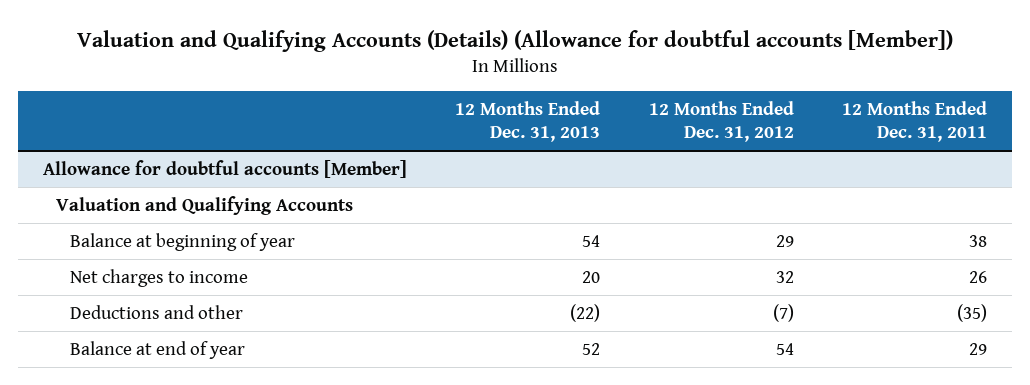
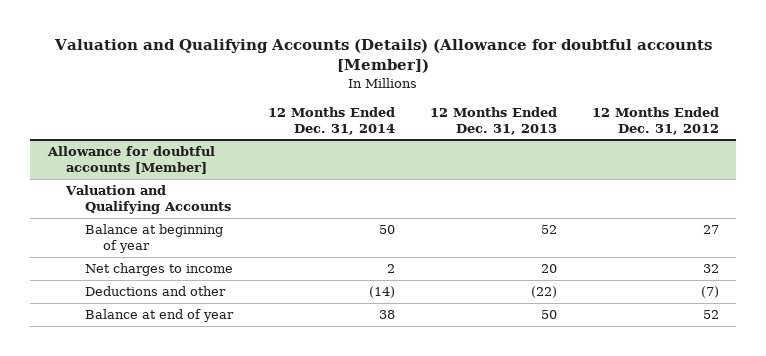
- | 12 Months Ended Dec. 31, 2013 | 12 Months Ended Dec. 31, 2012 | 12 Months Ended Dec. 31, 2011
+ | 12 Months Ended Dec. 31, 2014 | 12 Months Ended Dec. 31, 2013 | 12 Months Ended Dec. 31, 2012
@ Allowance for doubtful accounts [Member]
- Balance at beginning of year | 54 | 29 | 38
+ Balance at beginning of year | 50 | 52 | 27
- Balance at end of year | 52 | 54 | 29
+ Balance at end of year | 38 | 50 | 52

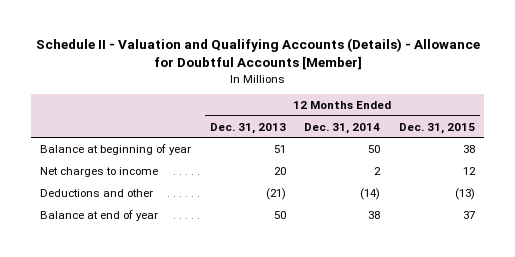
- Valuation and Qualifying Accounts (Details) (Allowance for doubtful accounts [Member])
+ Schedule II - Valuation and Qualifying Accounts (Details) - Allowance for Doubtful Accounts [Member]
- | 12 Months Ended Dec. 31, 2014 | 12 Months Ended Dec. 31, 2013 | 12 Months Ended Dec. 31, 2012
+ | 12 Months Ended Dec. 31, 2013 | 12 Months Ended Dec. 31, 2014 | 12 Months Ended Dec. 31, 2015
- Allowance for doubtful accounts [Member]
- Valuation and Qualifying Accounts
- Balance at beginning of year | 50 | 52 | 27
+ Balance at beginning of year | 51 | 50 | 38
- Deductions and other | (14) | (22) | (7)
+ Deductions and other | (21) | (14) | (13)

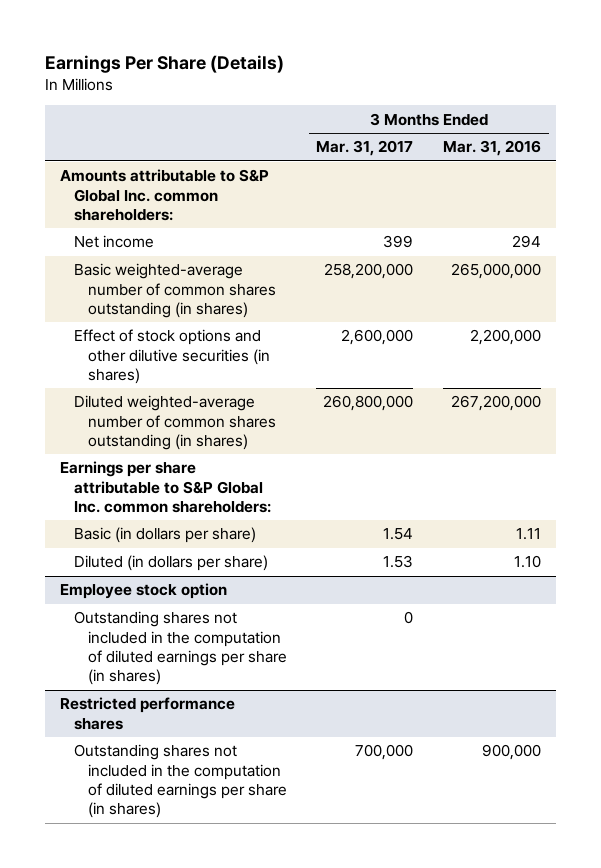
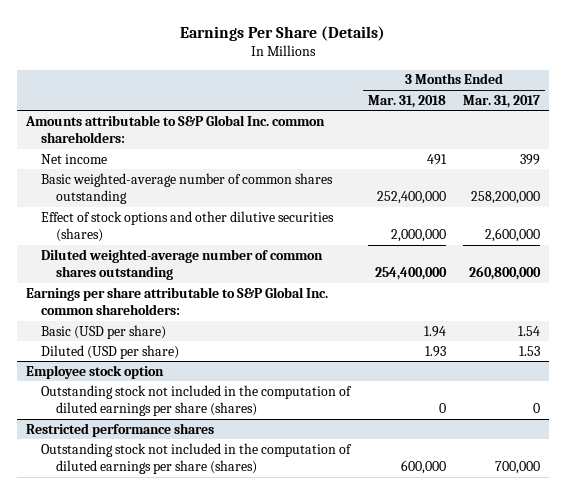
- | 3 Months Ended Mar. 31, 2017 | 3 Months Ended Mar. 31, 2016
+ | 3 Months Ended Mar. 31, 2018 | 3 Months Ended Mar. 31, 2017
- Basic weighted-average number of common shares outstanding (in shares) | 258,200,000 | 265,000,000
- Effect of stock options and other dilutive securities (in shares) | 2,600,000 | 2,200,000
- Diluted weighted-average number of common shares outstanding (in shares) | 260,800,000 | 267,200,000
+ Basic weighted-average number of common shares outstanding | 252,400,000 | 258,200,000
+ Effect of stock options and other dilutive securities (shares) | 2,000,000 | 2,600,000
+ Diluted weighted-average number of common shares outstanding | 254,400,000 | 260,800,000
- Basic (in dollars per share) | 1.54 | 1.11
- Diluted (in dollars per share) | 1.53 | 1.10
+ Basic (USD per share) | 1.94 | 1.54
+ Diluted (USD per share) | 1.93 | 1.53
@ Employee stock option
- Outstanding shares not included in the computation of diluted earnings per share (in shares) | 0 |
+ Outstanding stock not included in the computation of diluted earnings per share (shares) | 0 | 0
@ Restricted performance shares
- Outstanding shares not included in the computation of diluted earnings per share (in shares) | 700,000 | 900,000
+ Outstanding stock not included in the computation of diluted earnings per share (shares) | 600,000 | 700,000

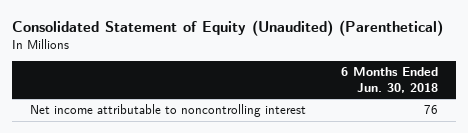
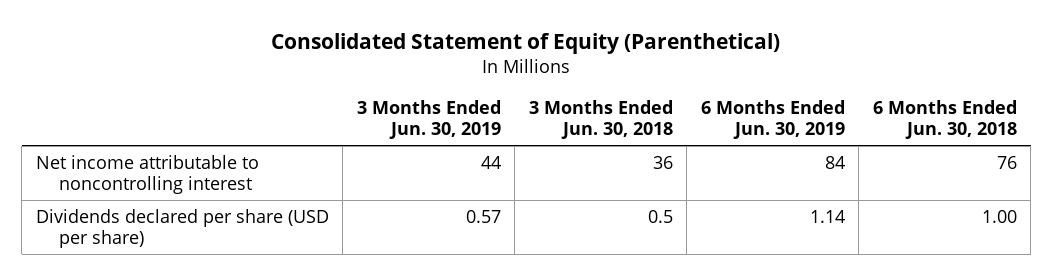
- Consolidated Statement of Equity (Unaudited) (Parenthetical)
+ Consolidated Statement of Equity (Parenthetical)
- | 6 Months Ended Jun. 30, 2018
+ | 3 Months Ended Jun. 30, 2019 | 3 Months Ended Jun. 30, 2018 | 6 Months Ended Jun. 30, 2019 | 6 Months Ended Jun. 30, 2018
+ Dividends declared per share (USD per share) | 0.57 | 0.5 | 1.14 | 1.00

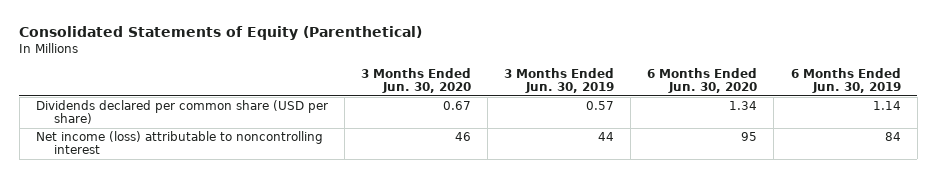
- Consolidated Statement of Equity (Parenthetical)
+ Consolidated Statements of Equity (Parenthetical)
- | 3 Months Ended Jun. 30, 2019 | 3 Months Ended Jun. 30, 2018 | 6 Months Ended Jun. 30, 2019 | 6 Months Ended Jun. 30, 2018
+ | 3 Months Ended Jun. 30, 2020 | 3 Months Ended Jun. 30, 2019 | 6 Months Ended Jun. 30, 2020 | 6 Months Ended Jun. 30, 2019
- Net income attributable to noncontrolling interest | 44 | 36 | 84 | 76
- Dividends declared per share (USD per share) | 0.57 | 0.5 | 1.14 | 1.00
+ Dividends declared per common share (USD per share) | 0.67 | 0.57 | 1.34 | 1.14
+ Net income (loss) attributable to noncontrolling interest | 46 | 44 | 95 | 84

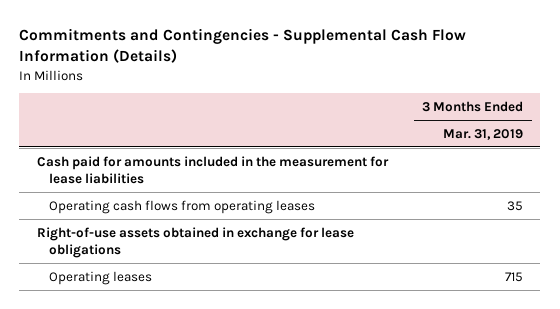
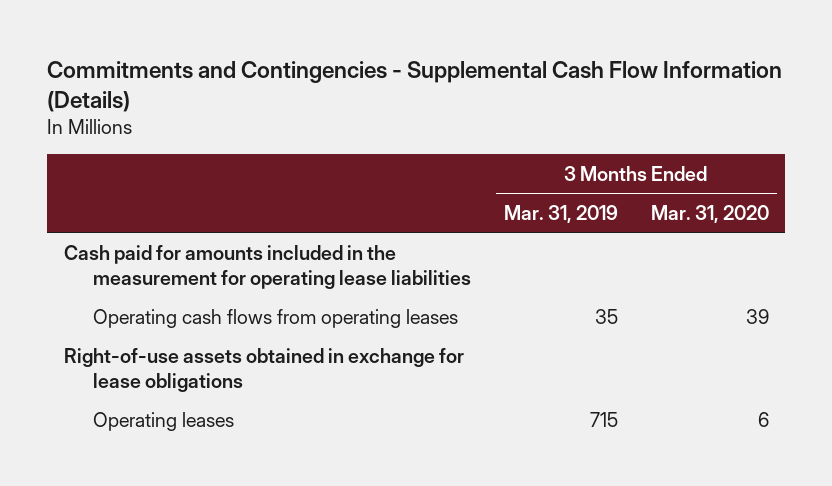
- | 3 Months Ended Mar. 31, 2019
+ | 3 Months Ended Mar. 31, 2019 | 3 Months Ended Mar. 31, 2020
- Cash paid for amounts included in the measurement for lease liabilities
+ Cash paid for amounts included in the measurement for operating lease liabilities

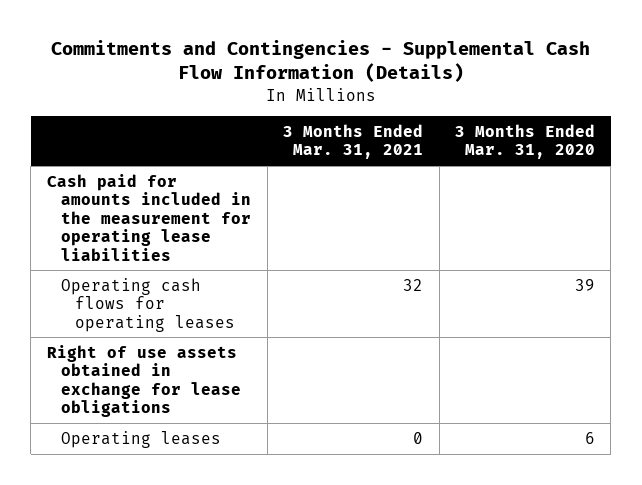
- | 3 Months Ended Mar. 31, 2019 | 3 Months Ended Mar. 31, 2020
+ | 3 Months Ended Mar. 31, 2021 | 3 Months Ended Mar. 31, 2020
- Operating cash flows from operating leases | 35 | 39
- Right-of-use assets obtained in exchange for lease obligations
+ Operating cash flows for operating leases | 32 | 39
+ Right of use assets obtained in exchange for lease obligations

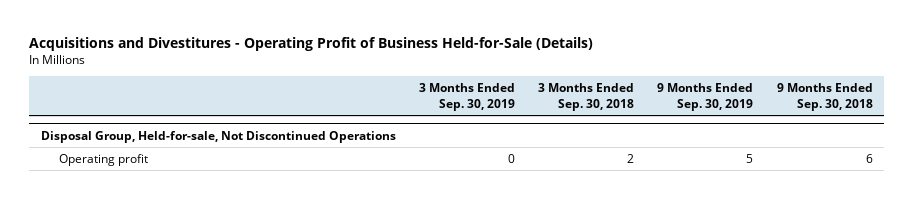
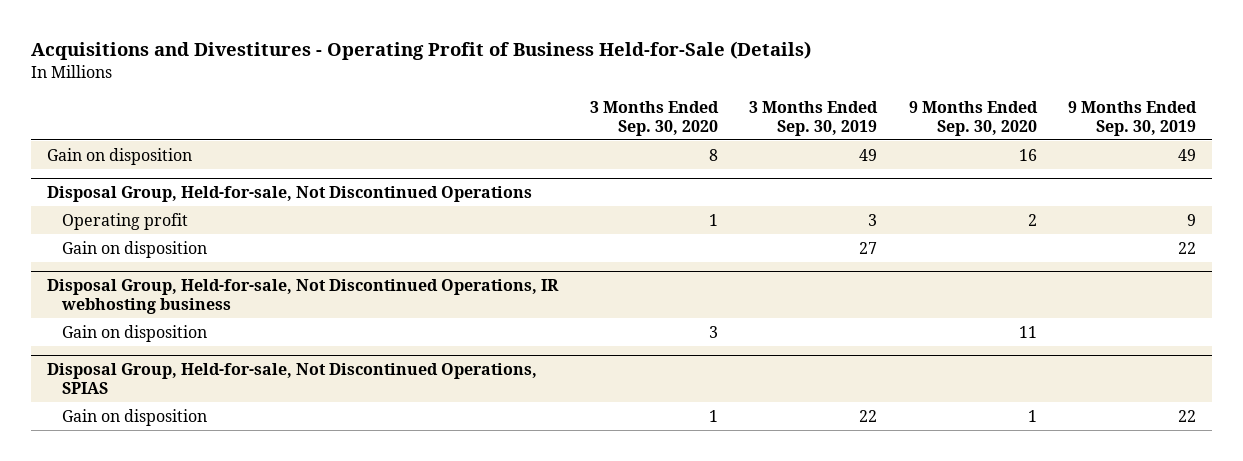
- | 3 Months Ended Sep. 30, 2019 | 3 Months Ended Sep. 30, 2018 | 9 Months Ended Sep. 30, 2019 | 9 Months Ended Sep. 30, 2018
+ | 3 Months Ended Sep. 30, 2020 | 3 Months Ended Sep. 30, 2019 | 9 Months Ended Sep. 30, 2020 | 9 Months Ended Sep. 30, 2019
+ Gain on disposition | 8 | 49 | 16 | 49
@ Disposal Group, Held-for-sale, Not Discontinued Operations
- Operating profit | 0 | 2 | 5 | 6
+ Operating profit | 1 | 3 | 2 | 9
+ Gain on disposition | | 27 | | 22
+ Disposal Group, Held-for-sale, Not Discontinued Operations, IR webhosting business
+ Gain on disposition | 3 | | 11 |
+ Disposal Group, Held-for-sale, Not Discontinued Operations, SPIAS
+ Gain on disposition | 1 | 22 | 1 | 22

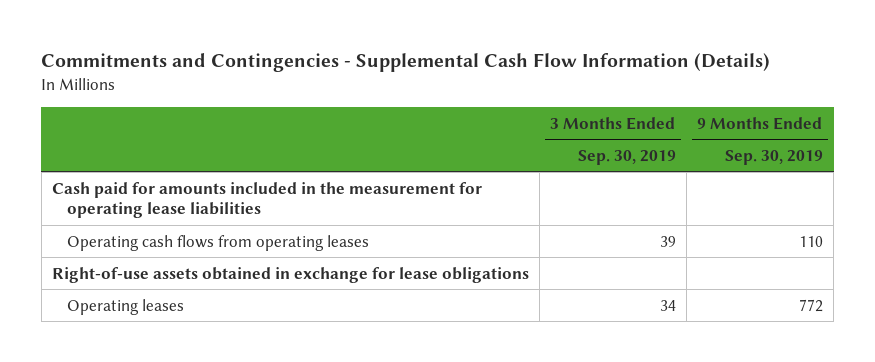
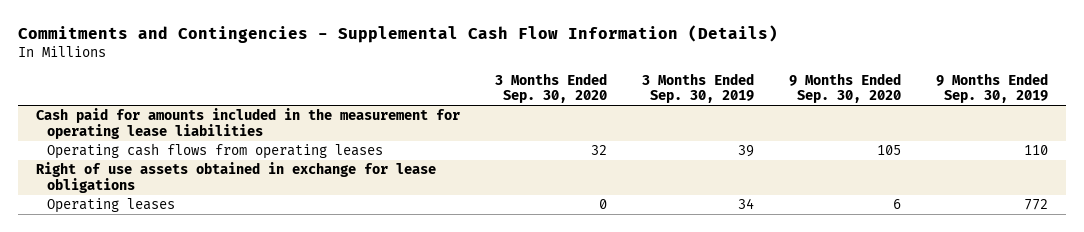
- | 3 Months Ended Sep. 30, 2019 | 9 Months Ended Sep. 30, 2019
+ | 3 Months Ended Sep. 30, 2020 | 3 Months Ended Sep. 30, 2019 | 9 Months Ended Sep. 30, 2020 | 9 Months Ended Sep. 30, 2019
- Right-of-use assets obtained in exchange for lease obligations
+ Right of use assets obtained in exchange for lease obligations

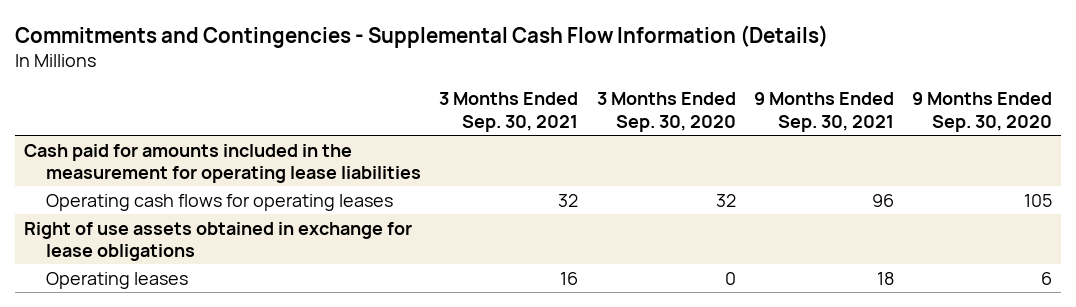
- | 3 Months Ended Sep. 30, 2020 | 3 Months Ended Sep. 30, 2019 | 9 Months Ended Sep. 30, 2020 | 9 Months Ended Sep. 30, 2019
+ | 3 Months Ended Sep. 30, 2021 | 3 Months Ended Sep. 30, 2020 | 9 Months Ended Sep. 30, 2021 | 9 Months Ended Sep. 30, 2020
- Operating cash flows from operating leases | 32 | 39 | 105 | 110
+ Operating cash flows for operating leases | 32 | 32 | 96 | 105

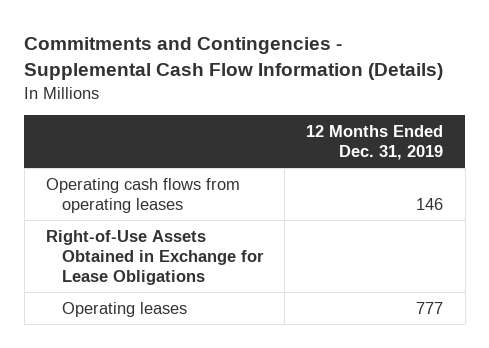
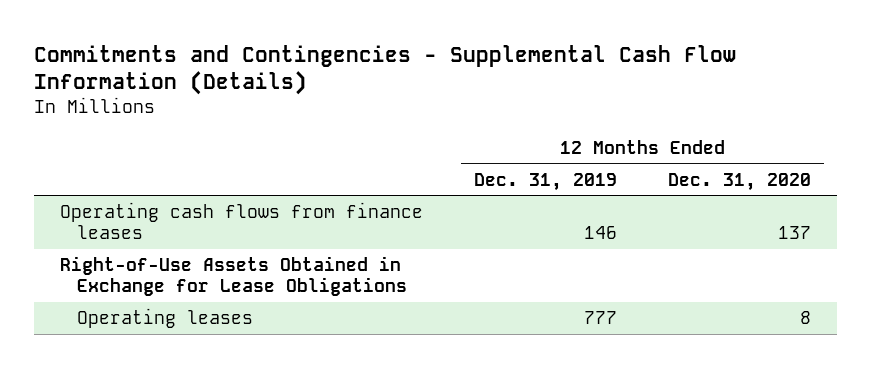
- | 12 Months Ended Dec. 31, 2019
+ | 12 Months Ended Dec. 31, 2019 | 12 Months Ended Dec. 31, 2020
- Operating cash flows from operating leases | 146
+ Operating cash flows from finance leases | 146 | 137

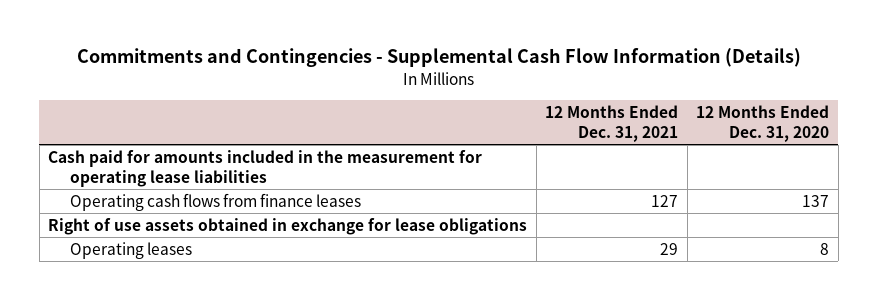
- | 12 Months Ended Dec. 31, 2019 | 12 Months Ended Dec. 31, 2020
+ | 12 Months Ended Dec. 31, 2021 | 12 Months Ended Dec. 31, 2020
+ Cash paid for amounts included in the measurement for operating lease liabilities
- Right-of-Use Assets Obtained in Exchange for Lease Obligations
+ Right of use assets obtained in exchange for lease obligations

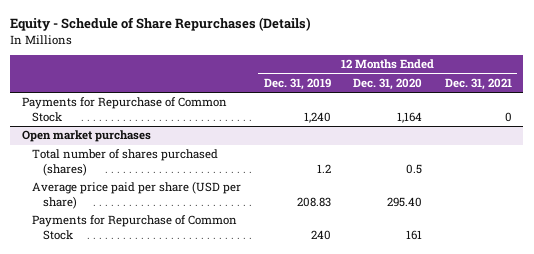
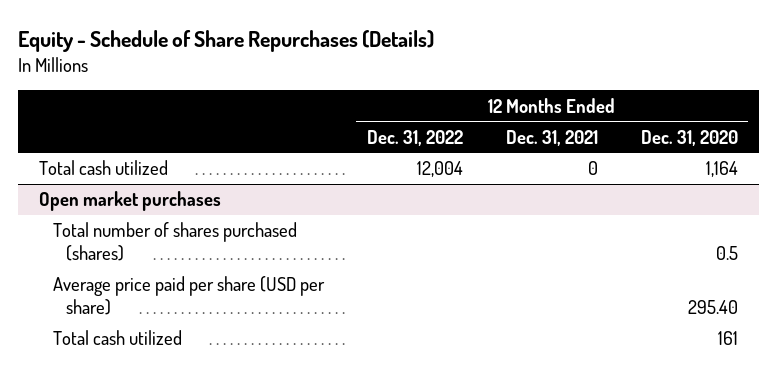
- | 12 Months Ended Dec. 31, 2019 | 12 Months Ended Dec. 31, 2020 | 12 Months Ended Dec. 31, 2021
+ | 12 Months Ended Dec. 31, 2022 | 12 Months Ended Dec. 31, 2021 | 12 Months Ended Dec. 31, 2020
- Payments for Repurchase of Common Stock | 1,240 | 1,164 | 0
+ Total cash utilized | 12,004 | 0 | 1,164
@ Open market purchases
- Payments for Repurchase of Common Stock | 240 | 161 |
+ Total cash utilized | | | 161

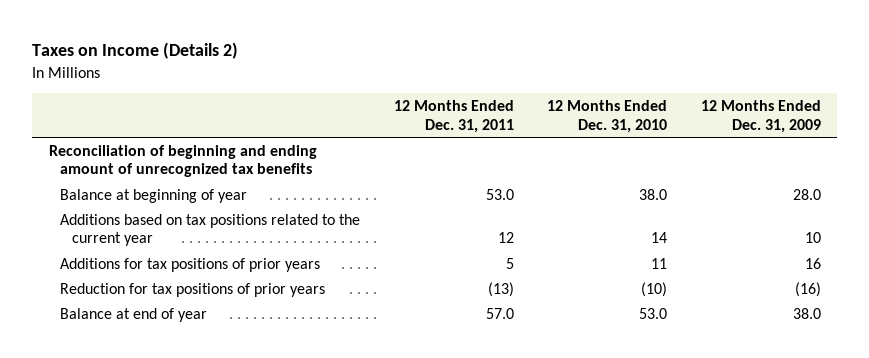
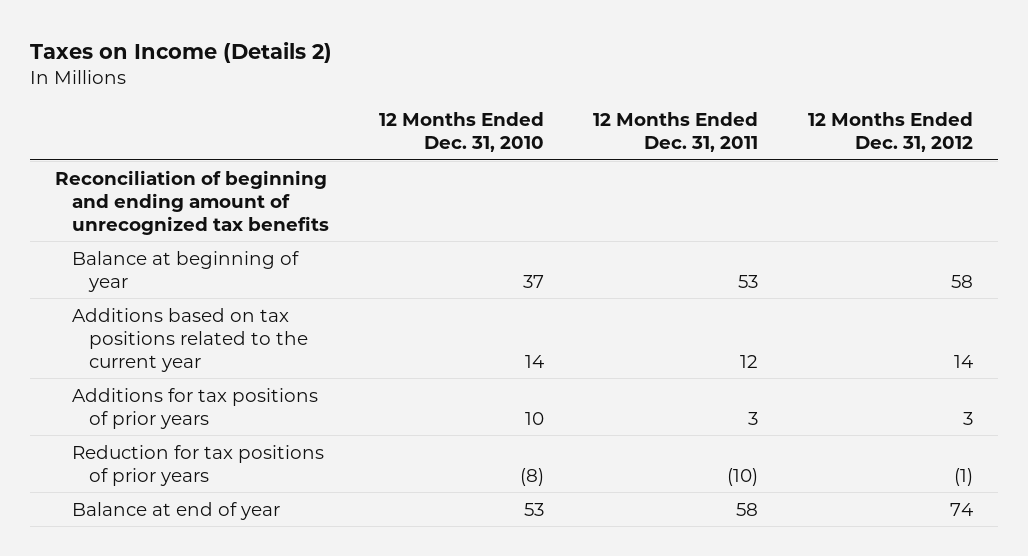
- | 12 Months Ended Dec. 31, 2011 | 12 Months Ended Dec. 31, 2010 | 12 Months Ended Dec. 31, 2009
+ | 12 Months Ended Dec. 31, 2010 | 12 Months Ended Dec. 31, 2011 | 12 Months Ended Dec. 31, 2012
- Balance at beginning of year | 53.0 | 38.0 | 28.0
+ Balance at beginning of year | 37 | 53 | 58
- Additions for tax positions of prior years | 5 | 11 | 16
- Reduction for tax positions of prior years | (13) | (10) | (16)
- Balance at end of year | 57.0 | 53.0 | 38.0
+ Additions for tax positions of prior years | 10 | 3 | 3
+ Reduction for tax positions of prior years | (8) | (10) | (1)
+ Balance at end of year | 53 | 58 | 74

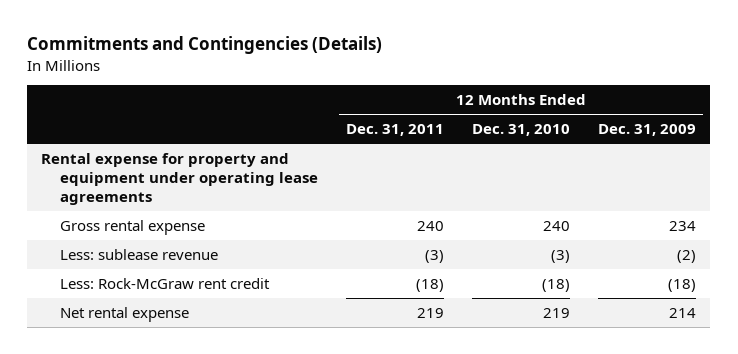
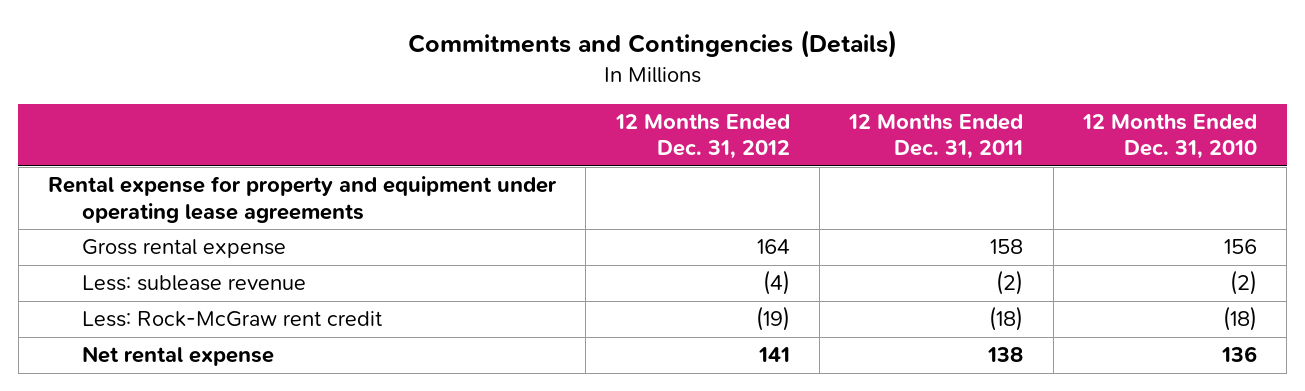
- | 12 Months Ended Dec. 31, 2011 | 12 Months Ended Dec. 31, 2010 | 12 Months Ended Dec. 31, 2009
+ | 12 Months Ended Dec. 31, 2012 | 12 Months Ended Dec. 31, 2011 | 12 Months Ended Dec. 31, 2010
- Gross rental expense | 240 | 240 | 234
- Less: sublease revenue | (3) | (3) | (2)
+ Gross rental expense | 164 | 158 | 156
+ Less: sublease revenue | (4) | (2) | (2)
- Net rental expense | 219 | 219 | 214
+ Net rental expense | 141 | 138 | 136

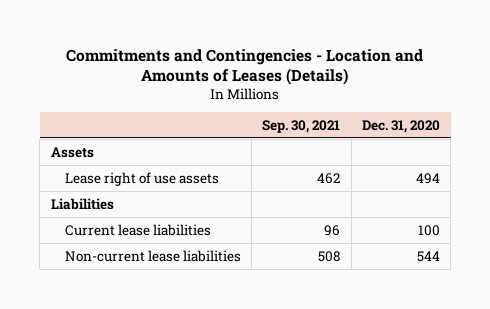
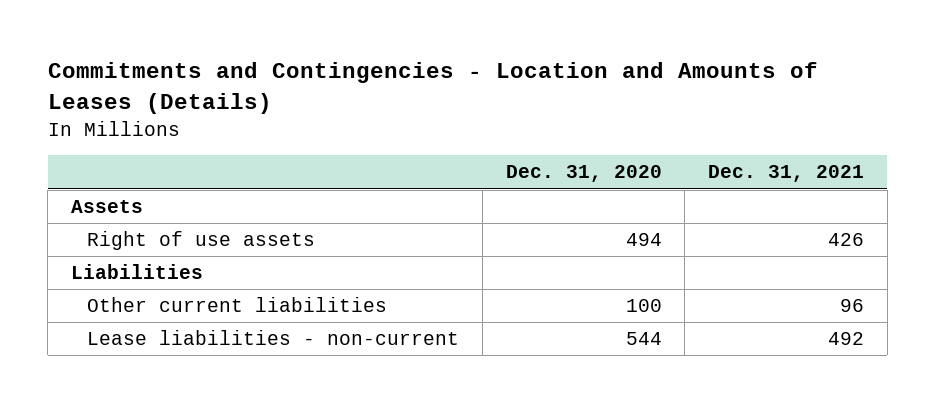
- | Sep. 30, 2021 | Dec. 31, 2020
+ | Dec. 31, 2020 | Dec. 31, 2021
- Lease right of use assets | 462 | 494
+ Right of use assets | 494 | 426
- Current lease liabilities | 96 | 100
- Non-current lease liabilities | 508 | 544
+ Other current liabilities | 100 | 96
+ Lease liabilities - non-current | 544 | 492

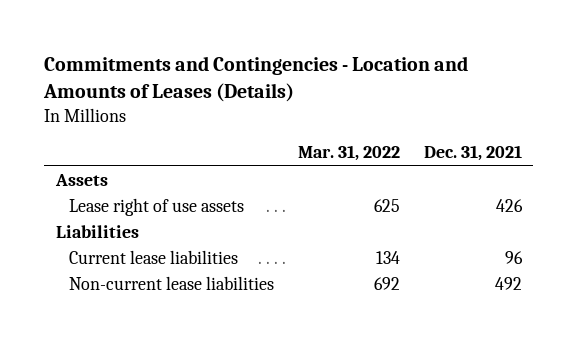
- | Dec. 31, 2020 | Dec. 31, 2021
+ | Mar. 31, 2022 | Dec. 31, 2021
- Right of use assets | 494 | 426
+ Lease right of use assets | 625 | 426
- Other current liabilities | 100 | 96
- Lease liabilities - non-current | 544 | 492
+ Current lease liabilities | 134 | 96
+ Non-current lease liabilities | 692 | 492

